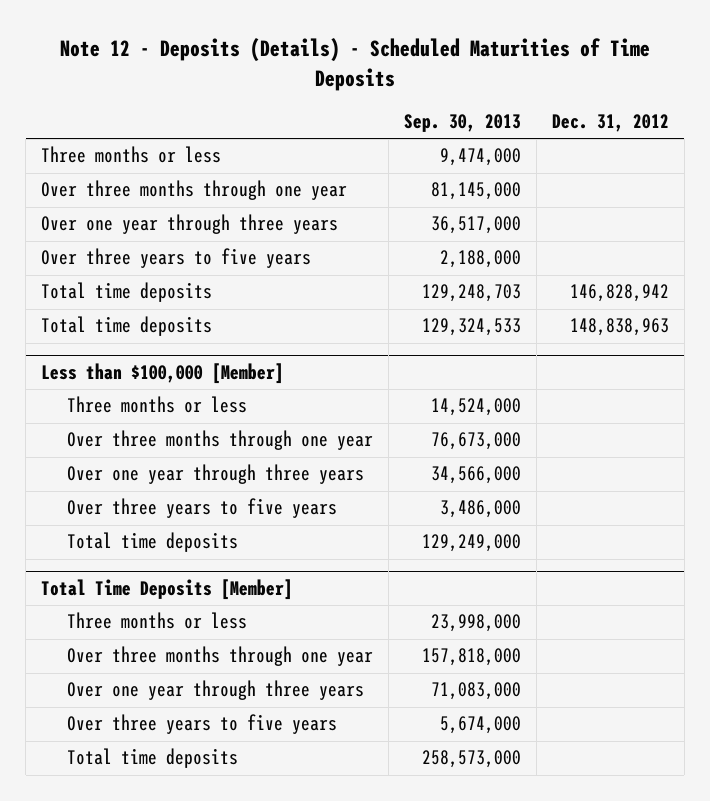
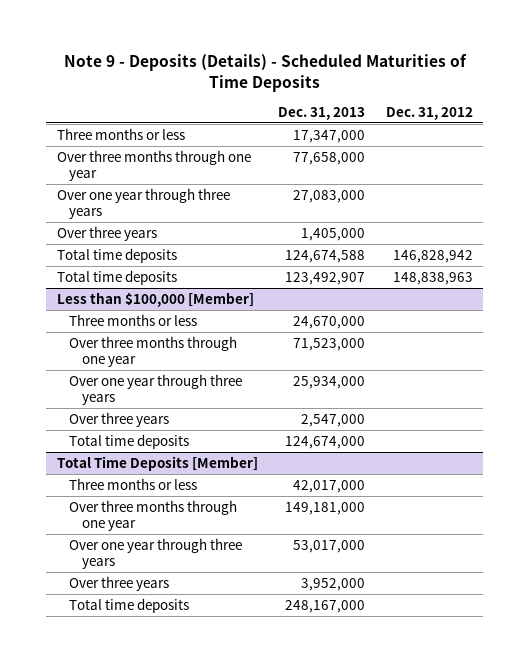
- Note 12 - Deposits (Details) - Scheduled Maturities of Time Deposits
+ Note 9 - Deposits (Details) - Scheduled Maturities of Time Deposits
- | Sep. 30, 2013 | Dec. 31, 2012
+ | Dec. 31, 2013 | Dec. 31, 2012
- Over three years to five years | 2,188,000 |
+ Over three years | 1,405,000 |
@ Less than $100,000 [Member]
- Over three years to five years | 3,486,000 |
+ Over three years | 2,547,000 |
@ Total Time Deposits [Member]
- Over three years to five years | 5,674,000 |
+ Over three years | 3,952,000 |

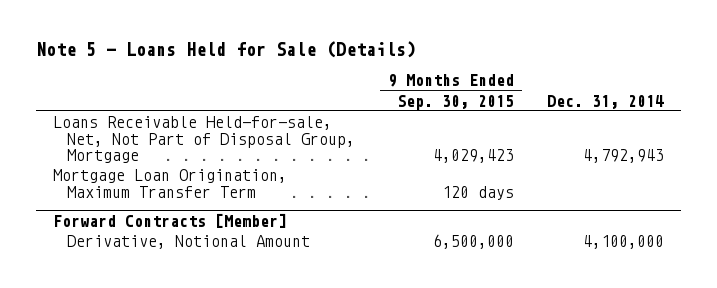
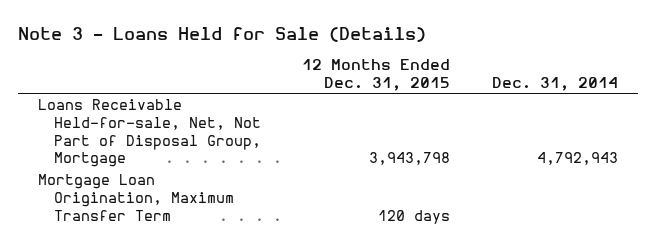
- Note 5 - Loans Held for Sale (Details)
+ Note 3 - Loans Held for Sale (Details)
- | 9 Months Ended Sep. 30, 2015 | Dec. 31, 2014
+ | 12 Months Ended Dec. 31, 2015 | Dec. 31, 2014
- Forward Contracts [Member]
- Derivative, Notional Amount | 6,500,000 | 4,100,000

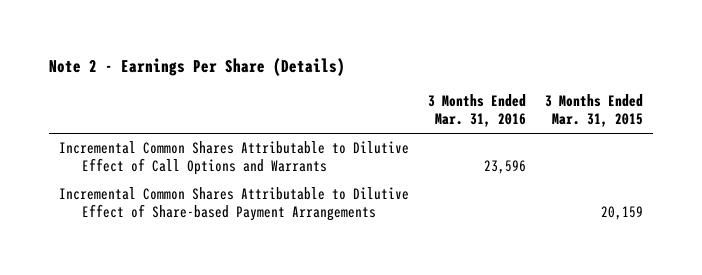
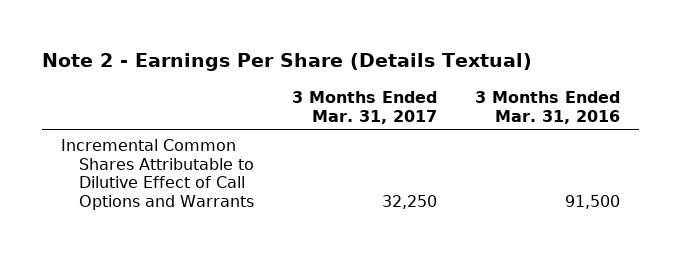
- Note 2 - Earnings Per Share (Details)
+ Note 2 - Earnings Per Share (Details Textual)
- | 3 Months Ended Mar. 31, 2016 | 3 Months Ended Mar. 31, 2015
+ | 3 Months Ended Mar. 31, 2017 | 3 Months Ended Mar. 31, 2016
- Incremental Common Shares Attributable to Dilutive Effect of Call Options and Warrants | 23,596 |
- Incremental Common Shares Attributable to Dilutive Effect of Share-based Payment Arrangements | | 20,159
+ Incremental Common Shares Attributable to Dilutive Effect of Call Options and Warrants | 32,250 | 91,500

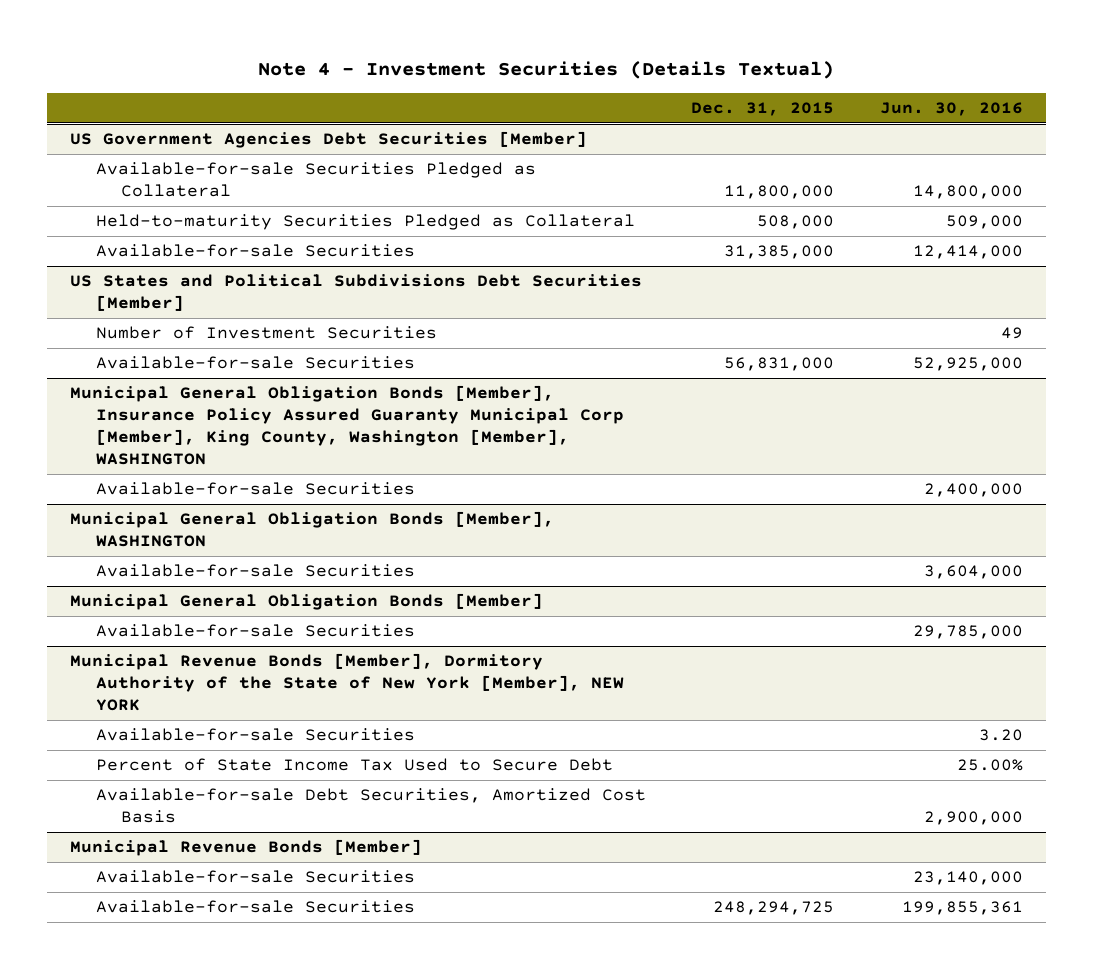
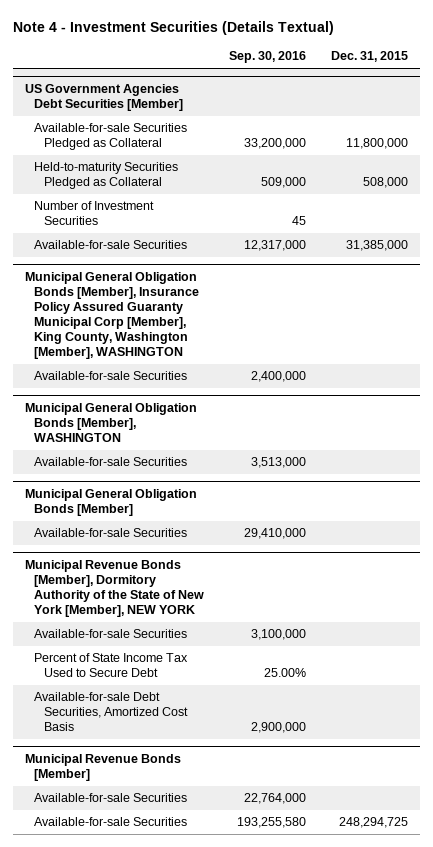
- | Dec. 31, 2015 | Jun. 30, 2016
+ | Sep. 30, 2016 | Dec. 31, 2015
@ US Government Agencies Debt Securities [Member]
+ Number of Investment Securities | 45 |
- US States and Political Subdivisions Debt Securities [Member]
- Number of Investment Securities | | 49
- Available-for-sale Securities | 56,831,000 | 52,925,000

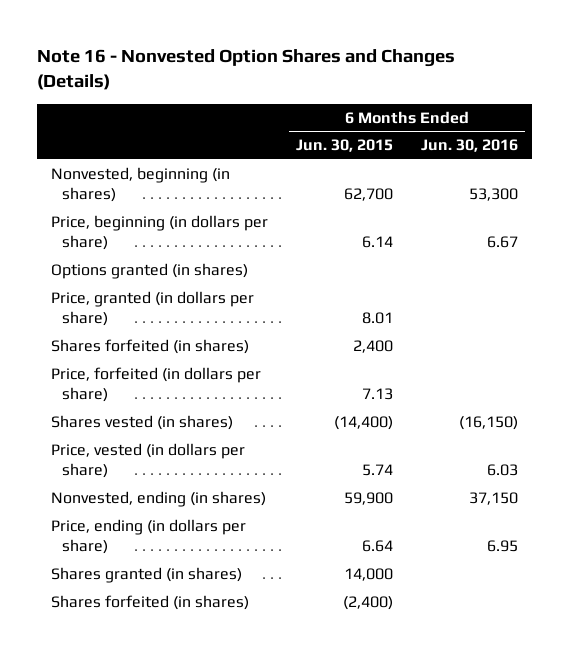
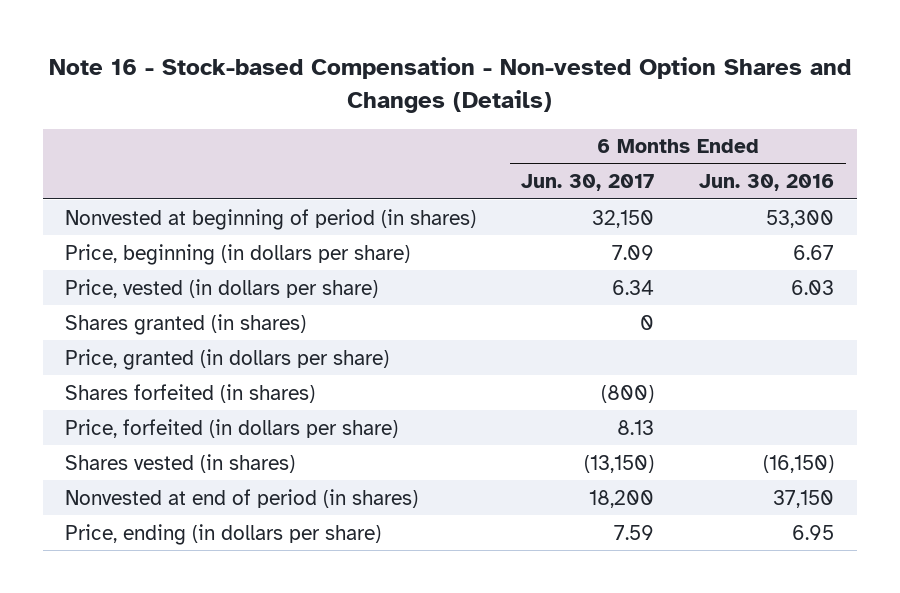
- Note 16 - Nonvested Option Shares and Changes (Details)
+ Note 16 - Stock-based Compensation - Non-vested Option Shares and Changes (Details)
- | 6 Months Ended Jun. 30, 2015 | 6 Months Ended Jun. 30, 2016
+ | 6 Months Ended Jun. 30, 2017 | 6 Months Ended Jun. 30, 2016
- Nonvested, beginning (in shares) | 62,700 | 53,300
+ Nonvested at beginning of period (in shares) | 32,150 | 53,300
- Options granted (in shares)
moved up: Price, vested (in dollars per share) | 6.34 | 6.03
moved up: Shares granted (in shares) | 0 |
- Nonvested, ending (in shares) | 59,900 | 37,150
+ Nonvested at end of period (in shares) | 18,200 | 37,150
- Shares forfeited (in shares) | (2,400) |

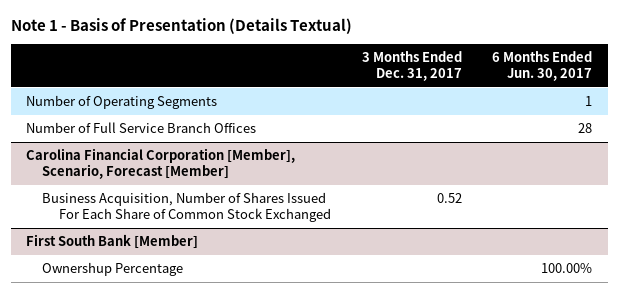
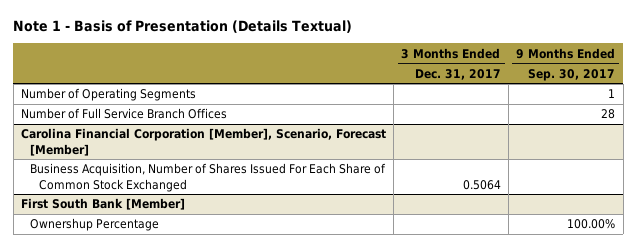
- | 3 Months Ended Dec. 31, 2017 | 6 Months Ended Jun. 30, 2017
+ | 3 Months Ended Dec. 31, 2017 | 9 Months Ended Sep. 30, 2017
@ Carolina Financial Corporation [Member], Scenario, Forecast [Member]
- Business Acquisition, Number of Shares Issued For Each Share of Common Stock Exchanged | 0.52 |
+ Business Acquisition, Number of Shares Issued For Each Share of Common Stock Exchanged | 0.5064 |

